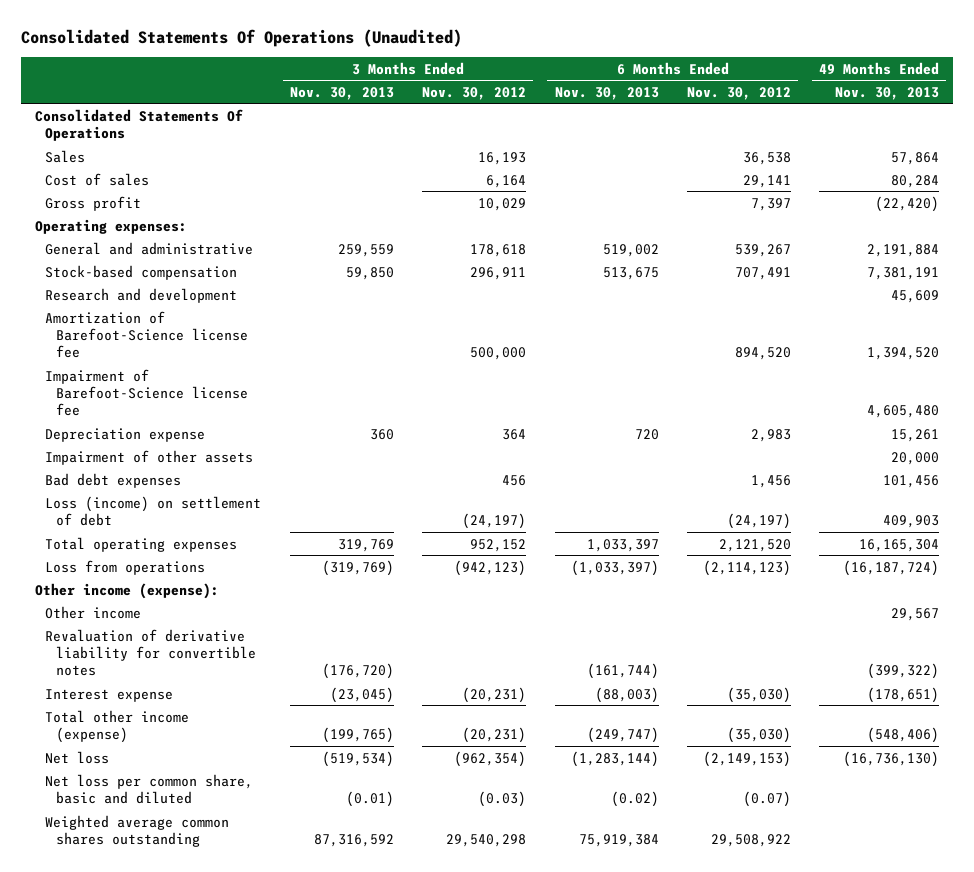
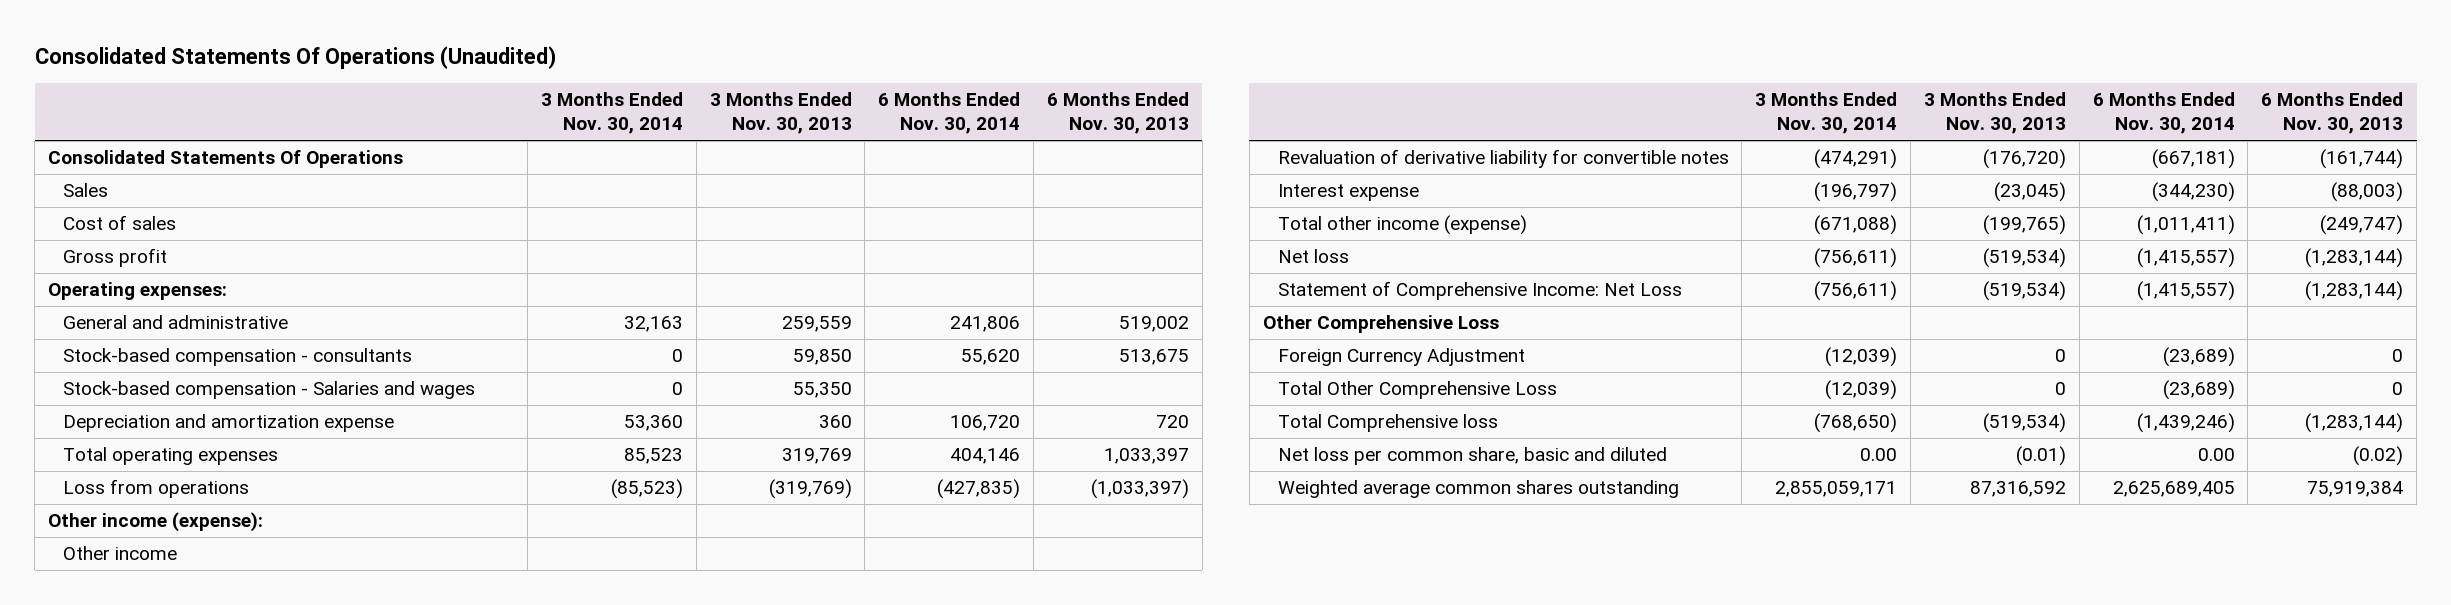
- | 3 Months Ended Nov. 30, 2013 | 3 Months Ended Nov. 30, 2012 | 6 Months Ended Nov. 30, 2013 | 6 Months Ended Nov. 30, 2012 | 49 Months Ended Nov. 30, 2013
+ | 3 Months Ended Nov. 30, 2014 | 3 Months Ended Nov. 30, 2013 | 6 Months Ended Nov. 30, 2014 | 6 Months Ended Nov. 30, 2013
- Stock-based compensation | 59,850 | 296,911 | 513,675 | 707,491 | 7,381,191
- Research and development | | | | | 45,609
- Amortization of Barefoot-Science license fee | | 500,000 | | 894,520 | 1,394,520
- Impairment of Barefoot-Science license fee | | | | | 4,605,480
- Depreciation expense | 360 | 364 | 720 | 2,983 | 15,261
- Impairment of other assets | | | | | 20,000
- Bad debt expenses | | 456 | | 1,456 | 101,456
- Loss (income) on settlement of debt | | (24,197) | | (24,197) | 409,903
+ Stock-based compensation - consultants | 0 | 59,850 | 55,620 | 513,675
+ Stock-based compensation - Salaries and wages | 0 | 55,350 | |
+ Depreciation and amortization expense | 53,360 | 360 | 106,720 | 720
+ Statement of Comprehensive Income: Net Loss | (756,611) | (519,534) | (1,415,557) | (1,283,144)
+ Other Comprehensive Loss
+ Foreign Currency Adjustment | (12,039) | 0 | (23,689) | 0
+ Total Other Comprehensive Loss | (12,039) | 0 | (23,689) | 0
+ Total Comprehensive loss | (768,650) | (519,534) | (1,439,246) | (1,283,144)

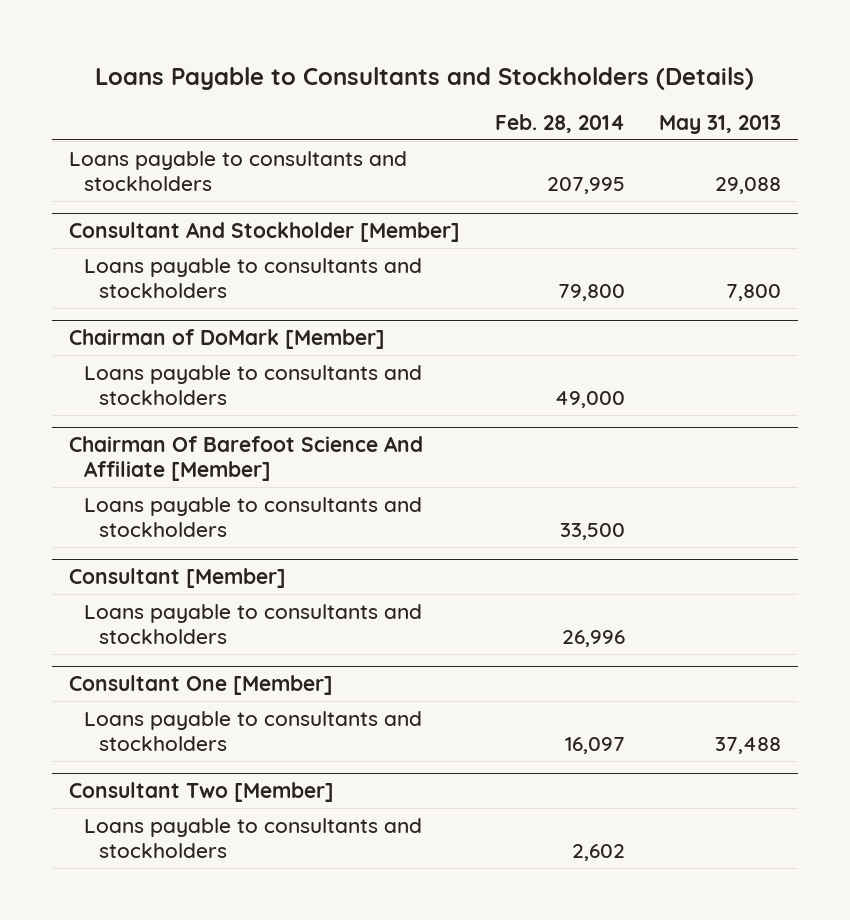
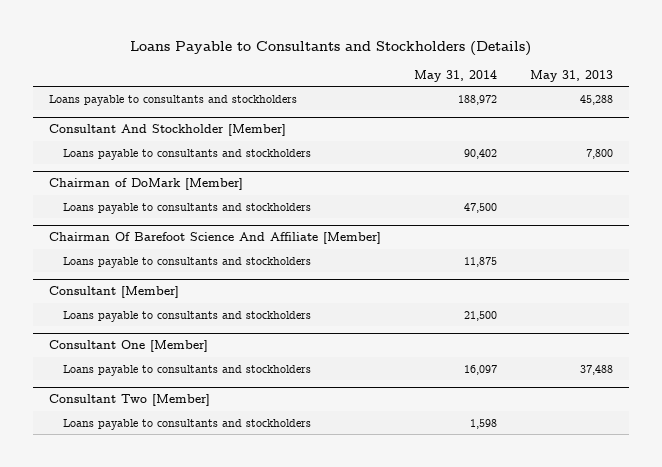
- | Feb. 28, 2014 | May 31, 2013
+ | May 31, 2014 | May 31, 2013
- Loans payable to consultants and stockholders | 207,995 | 29,088
+ Loans payable to consultants and stockholders | 188,972 | 45,288

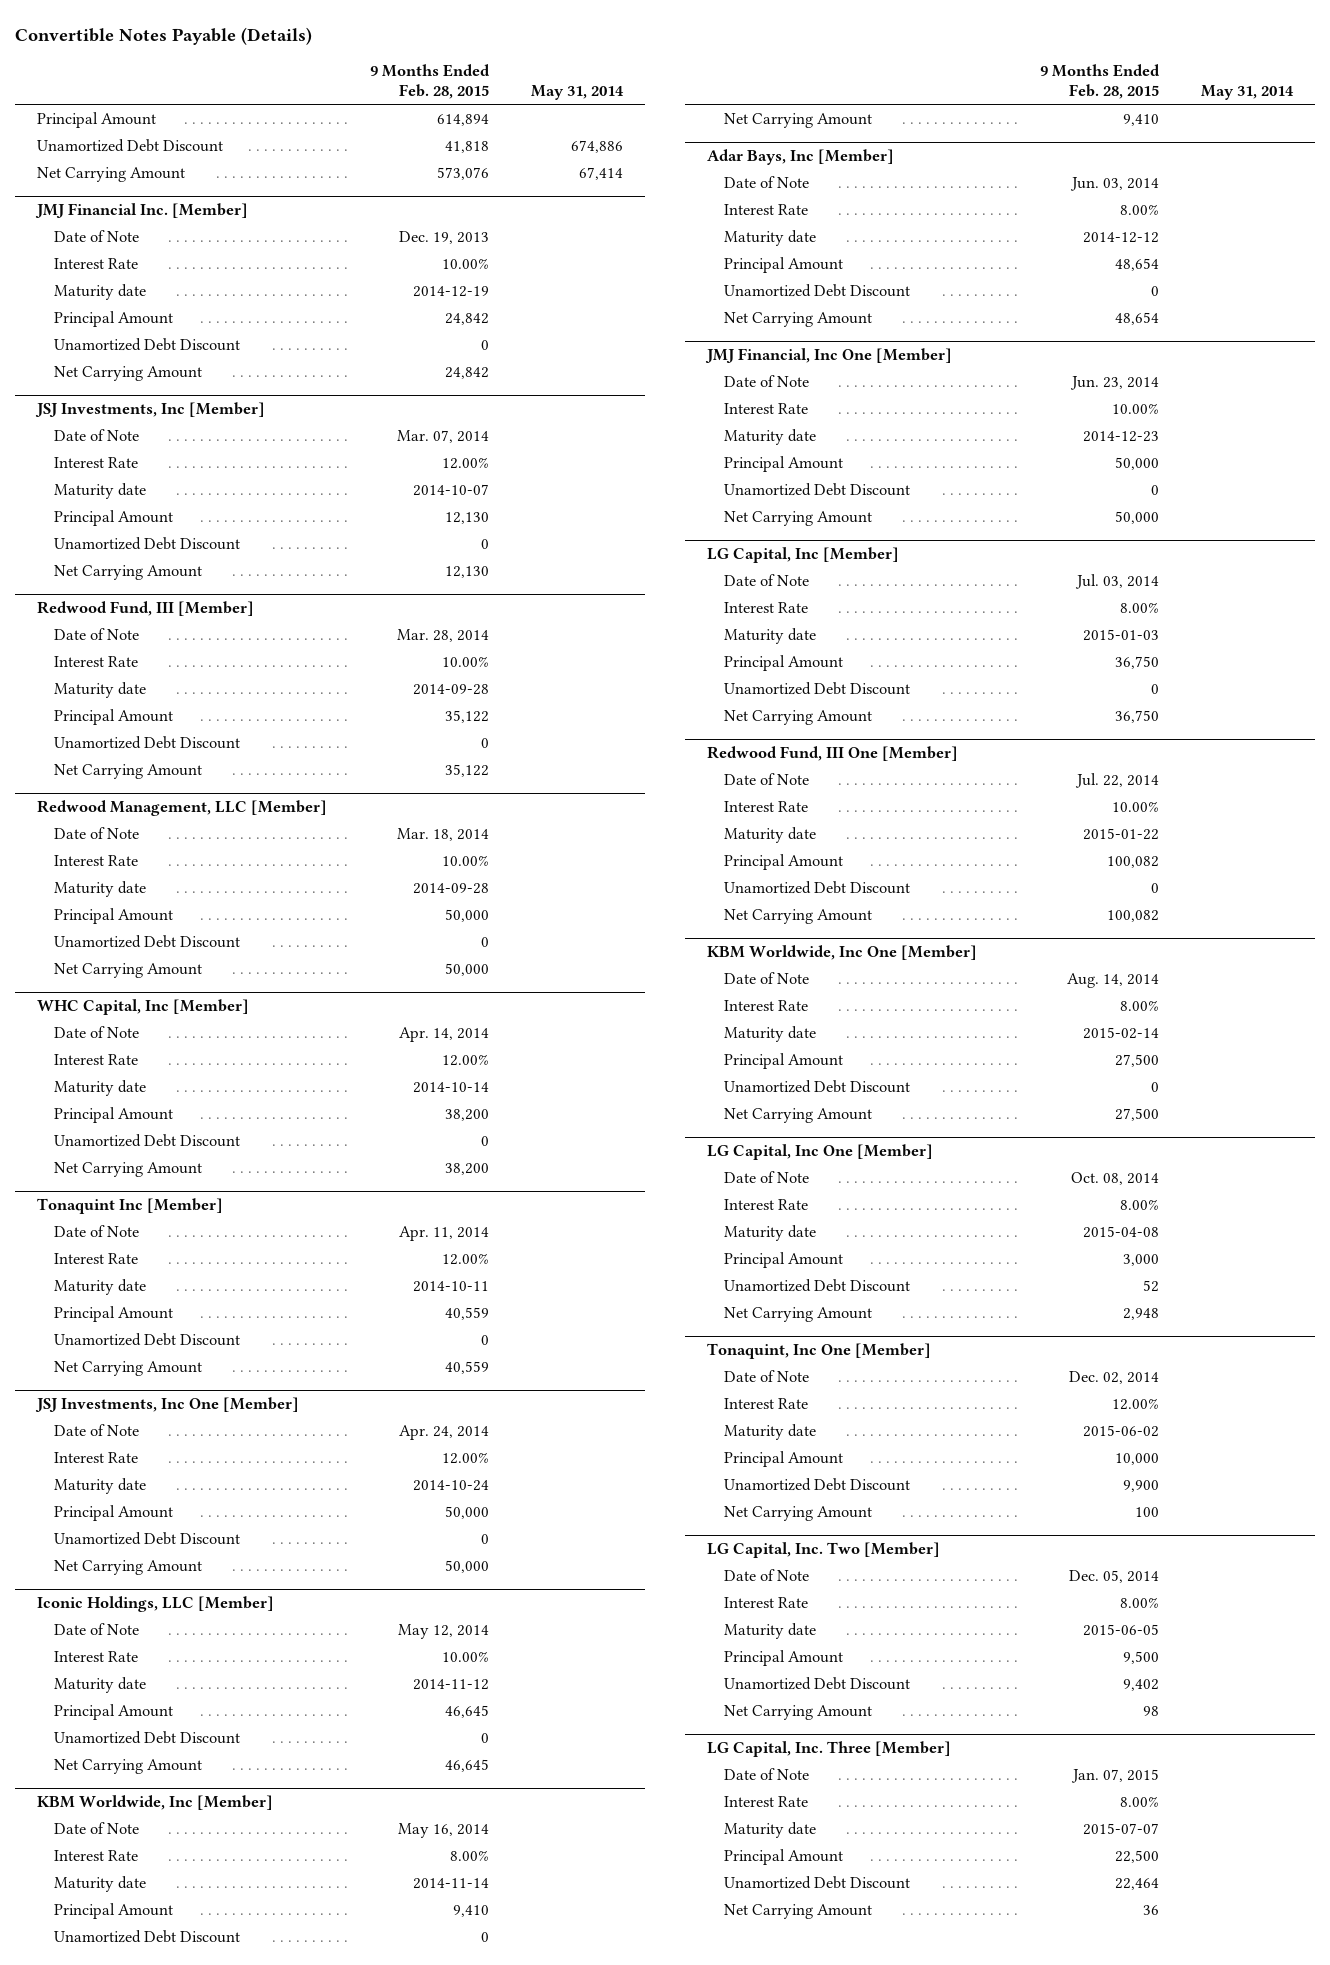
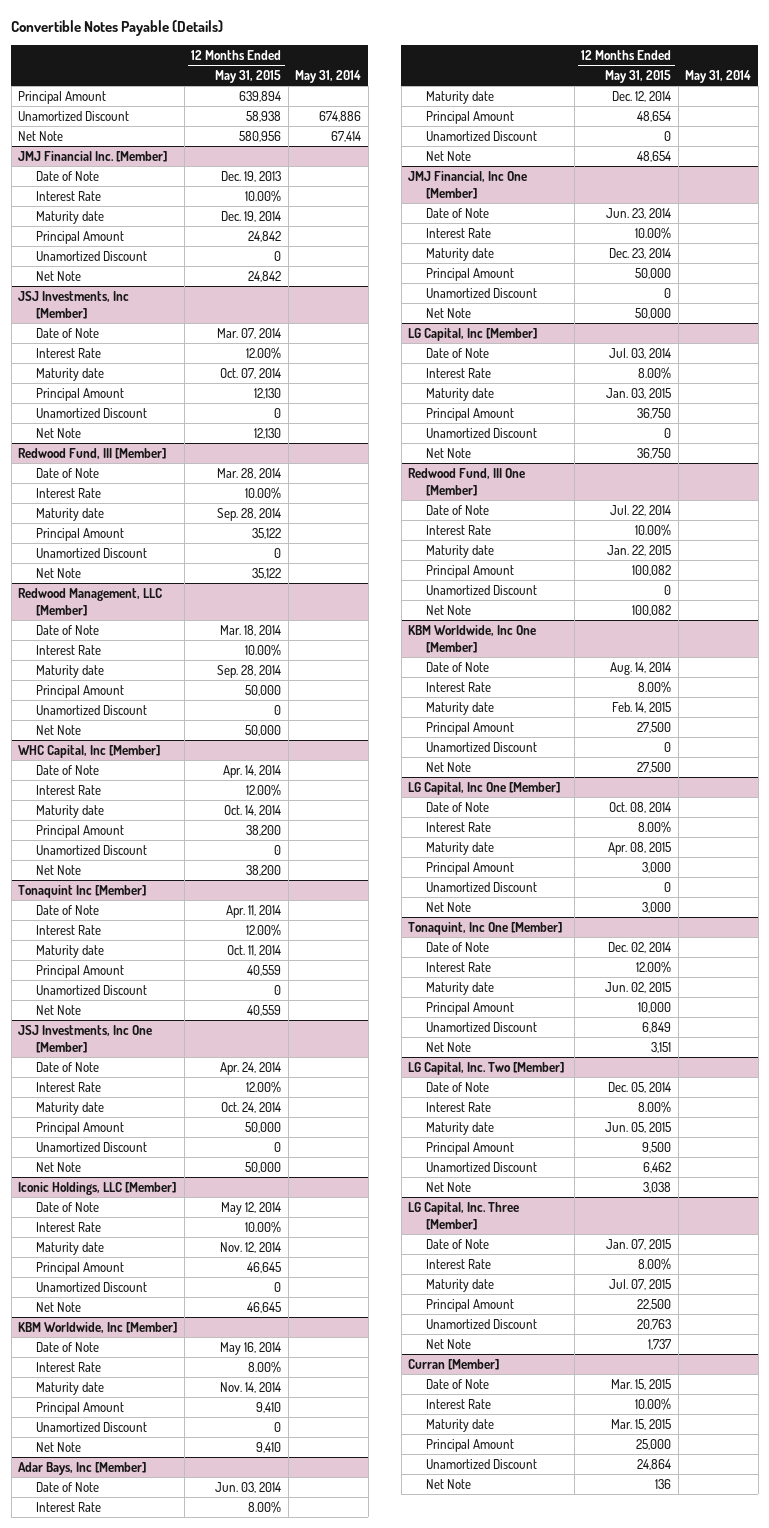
- | 9 Months Ended Feb. 28, 2015 | May 31, 2014
+ | 12 Months Ended May 31, 2015 | May 31, 2014
- Unamortized Debt Discount | 41,818 | 674,886
- Net Carrying Amount | 573,076 | 67,414
+ Unamortized Discount | 58,938 | 674,886
+ Net Note | 580,956 | 67,414
@ JMJ Financial Inc. [Member]
- Unamortized Debt Discount | 0 |
- Net Carrying Amount | 24,842 |
+ Unamortized Discount | 0 |
+ Net Note | 24,842 |
@ JSJ Investments, Inc [Member]
- Unamortized Debt Discount | 0 |
- Net Carrying Amount | 12,130 |
+ Unamortized Discount | 0 |
+ Net Note | 12,130 |
@ Redwood Fund, III [Member]
- Unamortized Debt Discount | 0 |
- Net Carrying Amount | 35,122 |
+ Unamortized Discount | 0 |
+ Net Note | 35,122 |
@ Redwood Management, LLC [Member]
- Unamortized Debt Discount | 0 |
- Net Carrying Amount | 50,000 |
+ Unamortized Discount | 0 |
+ Net Note | 50,000 |
@ WHC Capital, Inc [Member]
- Unamortized Debt Discount | 0 |
- Net Carrying Amount | 38,200 |
+ Unamortized Discount | 0 |
+ Net Note | 38,200 |
@ Tonaquint Inc [Member]
- Unamortized Debt Discount | 0 |
- Net Carrying Amount | 40,559 |
+ Unamortized Discount | 0 |
+ Net Note | 40,559 |
@ JSJ Investments, Inc One [Member]
- Unamortized Debt Discount | 0 |
- Net Carrying Amount | 50,000 |
+ Unamortized Discount | 0 |
+ Net Note | 50,000 |
@ Iconic Holdings, LLC [Member]
- Unamortized Debt Discount | 0 |
- Net Carrying Amount | 46,645 |
+ Unamortized Discount | 0 |
+ Net Note | 46,645 |
@ KBM Worldwide, Inc [Member]
- Unamortized Debt Discount | 0 |
- Net Carrying Amount | 9,410 |
+ Unamortized Discount | 0 |
+ Net Note | 9,410 |
@ Adar Bays, Inc [Member]
- Unamortized Debt Discount | 0 |
- Net Carrying Amount | 48,654 |
+ Unamortized Discount | 0 |
+ Net Note | 48,654 |
@ JMJ Financial, Inc One [Member]
- Unamortized Debt Discount | 0 |
- Net Carrying Amount | 50,000 |
+ Unamortized Discount | 0 |
+ Net Note | 50,000 |
@ LG Capital, Inc [Member]
- Unamortized Debt Discount | 0 |
- Net Carrying Amount | 36,750 |
+ Unamortized Discount | 0 |
+ Net Note | 36,750 |
@ Redwood Fund, III One [Member]
- Unamortized Debt Discount | 0 |
- Net Carrying Amount | 100,082 |
+ Unamortized Discount | 0 |
+ Net Note | 100,082 |
@ KBM Worldwide, Inc One [Member]
- Unamortized Debt Discount | 0 |
- Net Carrying Amount | 27,500 |
+ Unamortized Discount | 0 |
+ Net Note | 27,500 |
@ LG Capital, Inc One [Member]
- Unamortized Debt Discount | 52 |
- Net Carrying Amount | 2,948 |
+ Unamortized Discount | 0 |
+ Net Note | 3,000 |
@ Tonaquint, Inc One [Member]
- Unamortized Debt Discount | 9,900 |
- Net Carrying Amount | 100 |
+ Unamortized Discount | 6,849 |
+ Net Note | 3,151 |
@ LG Capital, Inc. Two [Member]
- Unamortized Debt Discount | 9,402 |
- Net Carrying Amount | 98 |
+ Unamortized Discount | 6,462 |
+ Net Note | 3,038 |
@ LG Capital, Inc. Three [Member]
- Unamortized Debt Discount | 22,464 |
- Net Carrying Amount | 36 |
+ Unamortized Discount | 20,763 |
+ Net Note | 1,737 |
+ Curran [Member]
+ Date of Note | Mar. 15, 2015 |
+ Interest Rate | 10.00% |
+ Maturity date | Mar. 15, 2015 |
+ Principal Amount | 25,000 |
+ Unamortized Discount | 24,864 |
+ Net Note | 136 |

